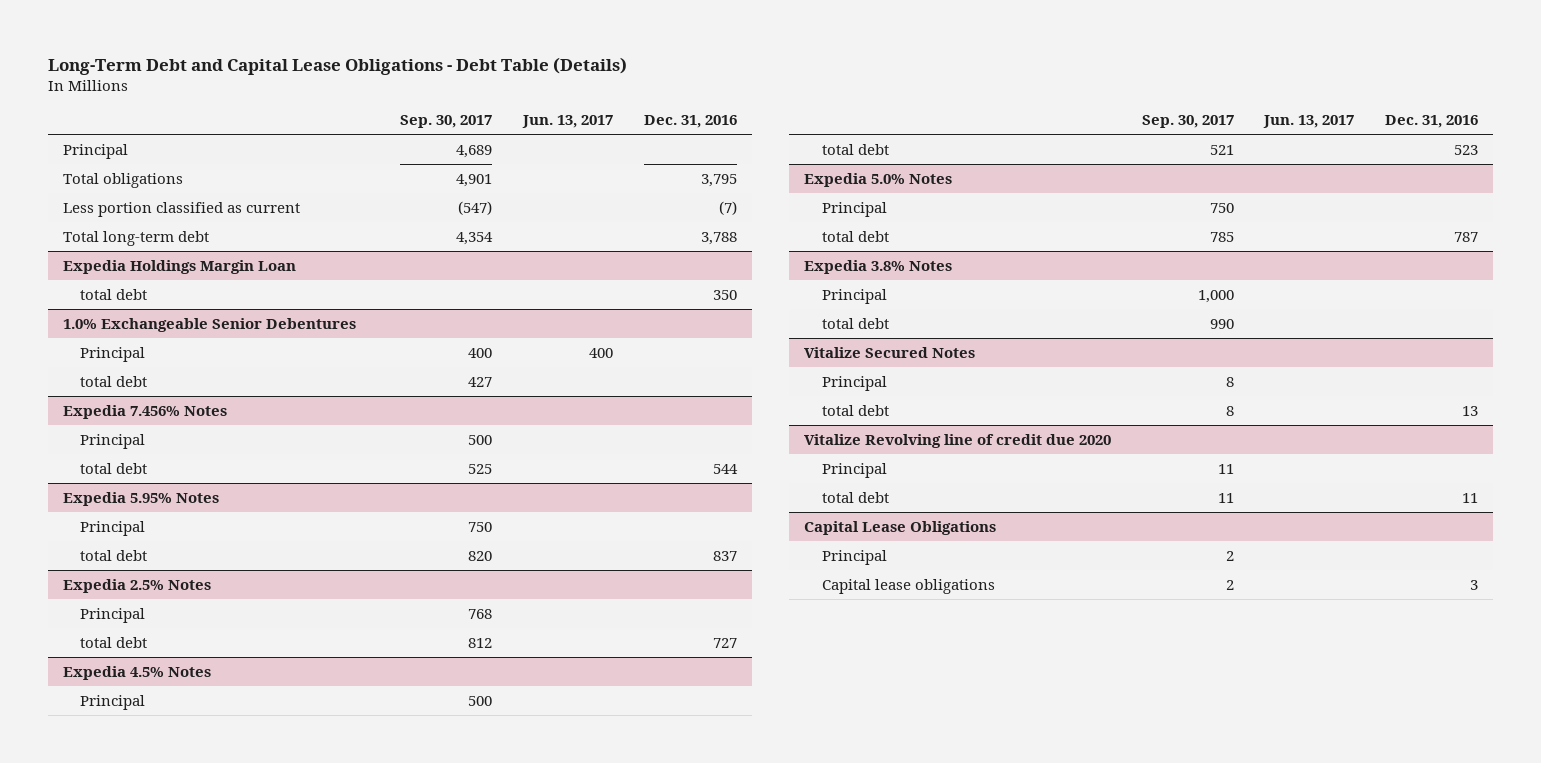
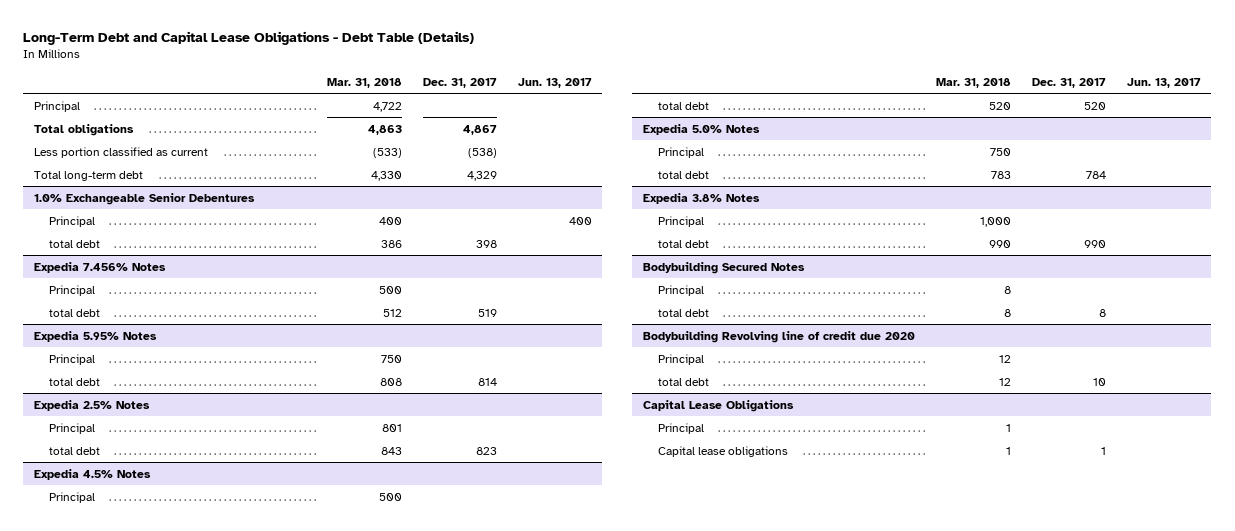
- | Sep. 30, 2017 | Jun. 13, 2017 | Dec. 31, 2016
+ | Mar. 31, 2018 | Dec. 31, 2017 | Jun. 13, 2017
- Expedia Holdings Margin Loan
- total debt | | | 350
- Vitalize Secured Notes
+ Bodybuilding Secured Notes
- Vitalize Revolving line of credit due 2020
+ Bodybuilding Revolving line of credit due 2020

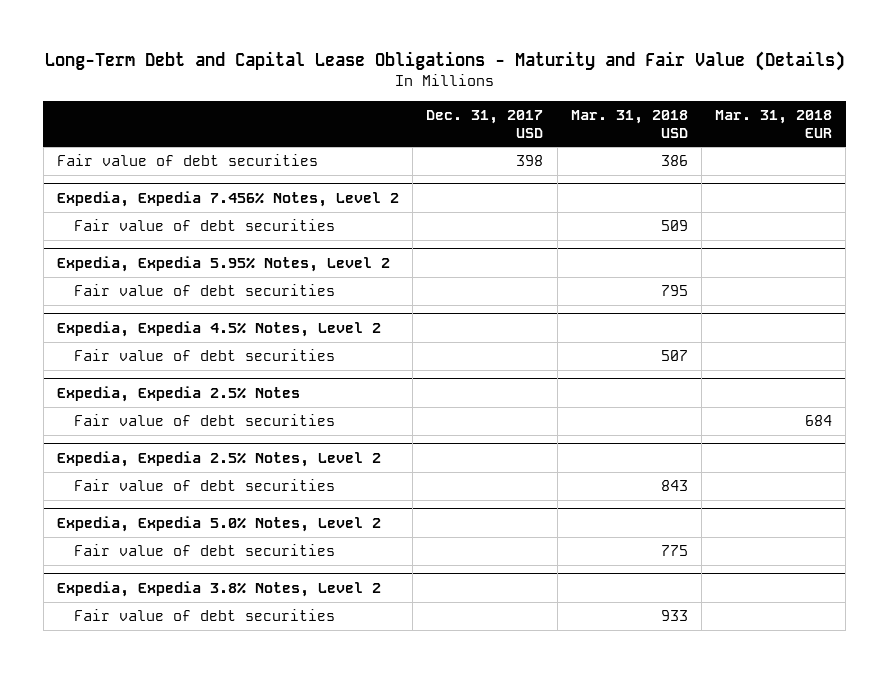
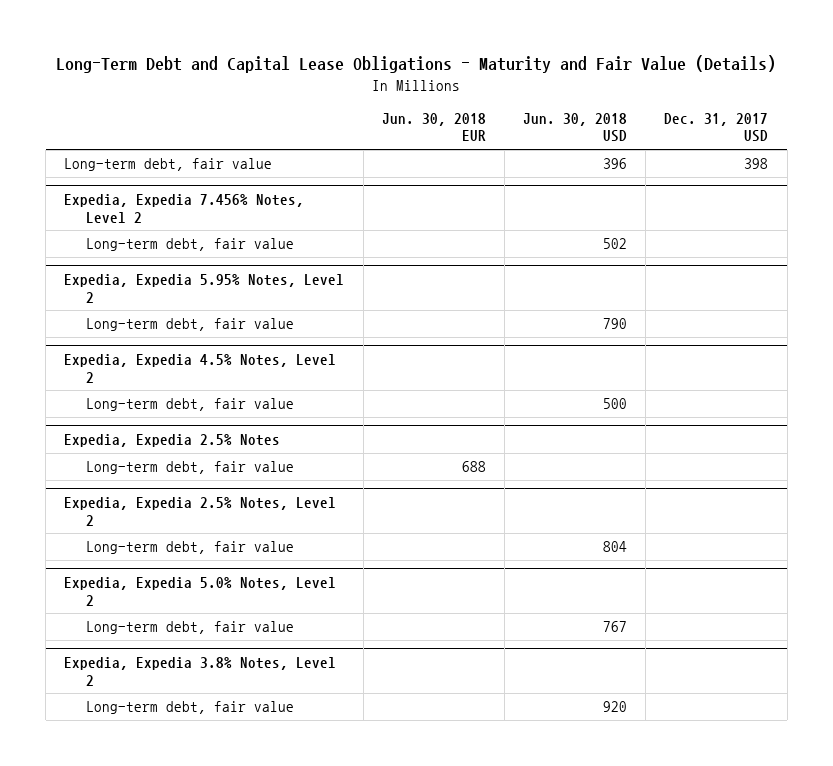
- | Dec. 31, 2017 USD | Mar. 31, 2018 USD | Mar. 31, 2018 EUR
+ | Jun. 30, 2018 EUR | Jun. 30, 2018 USD | Dec. 31, 2017 USD
- Fair value of debt securities | 398 | 386 |
+ Long-term debt, fair value | | 396 | 398
@ Expedia, Expedia 7.456% Notes, Level 2
- Fair value of debt securities | | 509 |
+ Long-term debt, fair value | | 502 |
@ Expedia, Expedia 5.95% Notes, Level 2
- Fair value of debt securities | | 795 |
+ Long-term debt, fair value | | 790 |
@ Expedia, Expedia 4.5% Notes, Level 2
- Fair value of debt securities | | 507 |
+ Long-term debt, fair value | | 500 |
@ Expedia, Expedia 2.5% Notes
- Fair value of debt securities | | | 684
+ Long-term debt, fair value | 688 | |
@ Expedia, Expedia 2.5% Notes, Level 2
- Fair value of debt securities | | 843 |
+ Long-term debt, fair value | | 804 |
@ Expedia, Expedia 5.0% Notes, Level 2
- Fair value of debt securities | | 775 |
+ Long-term debt, fair value | | 767 |
@ Expedia, Expedia 3.8% Notes, Level 2
- Fair value of debt securities | | 933 |
+ Long-term debt, fair value | | 920 |

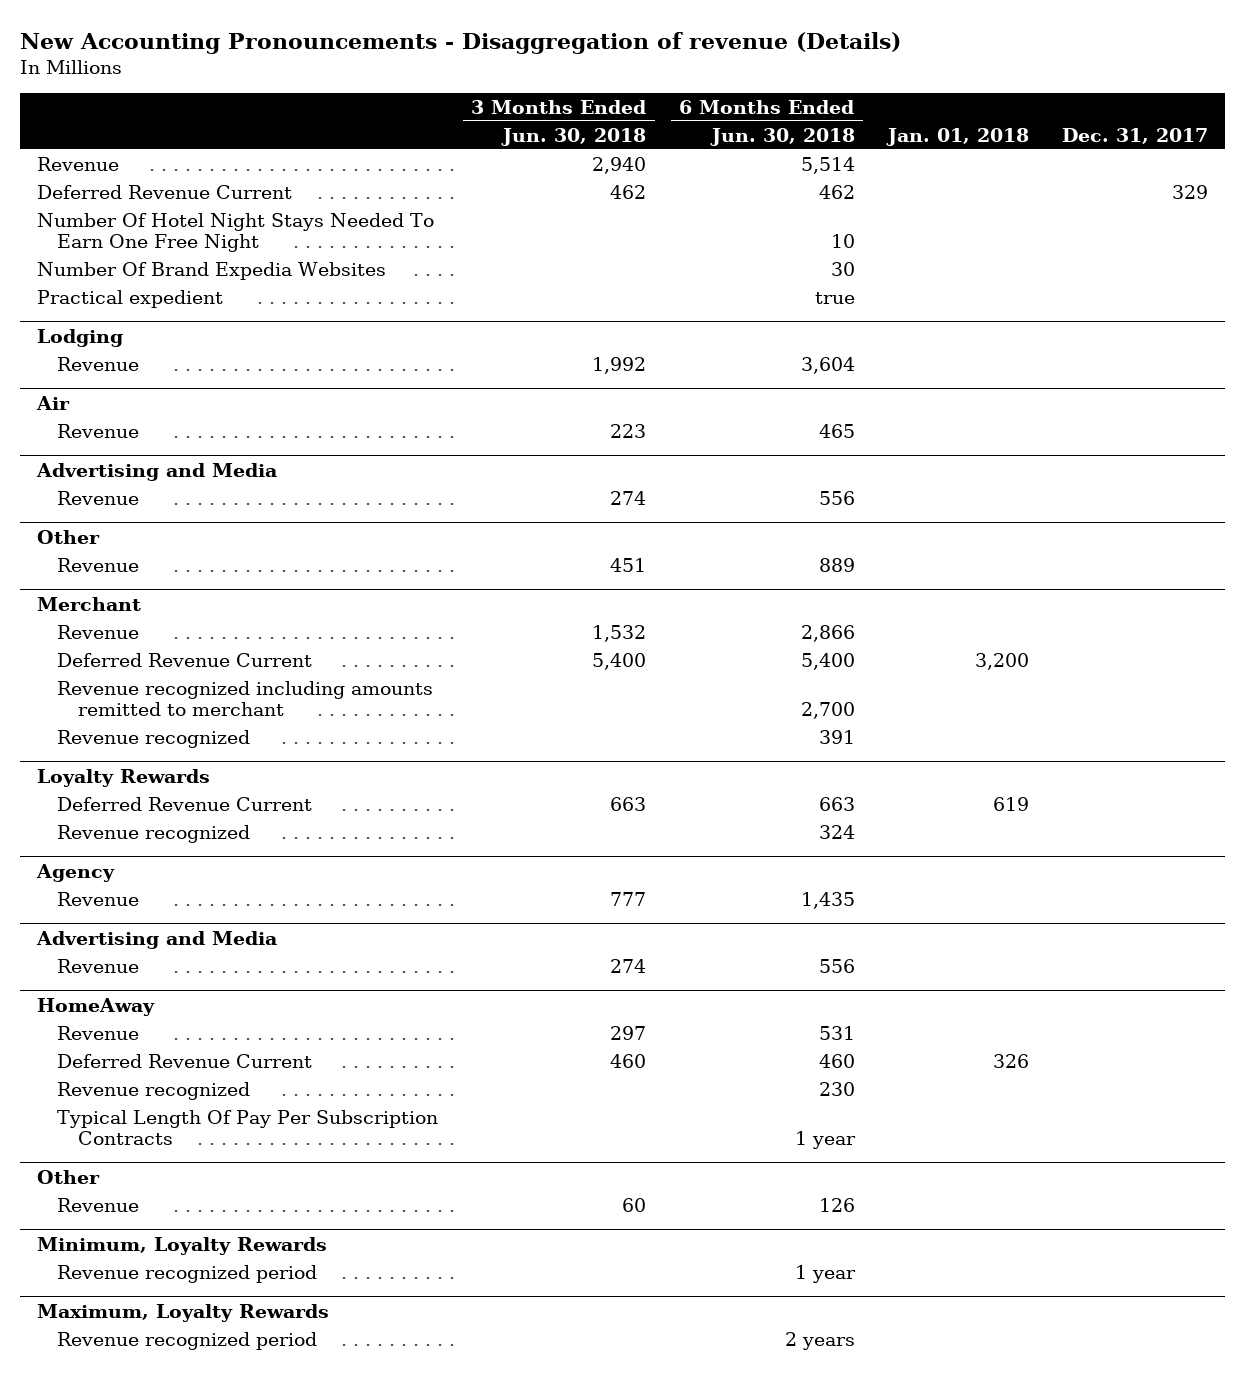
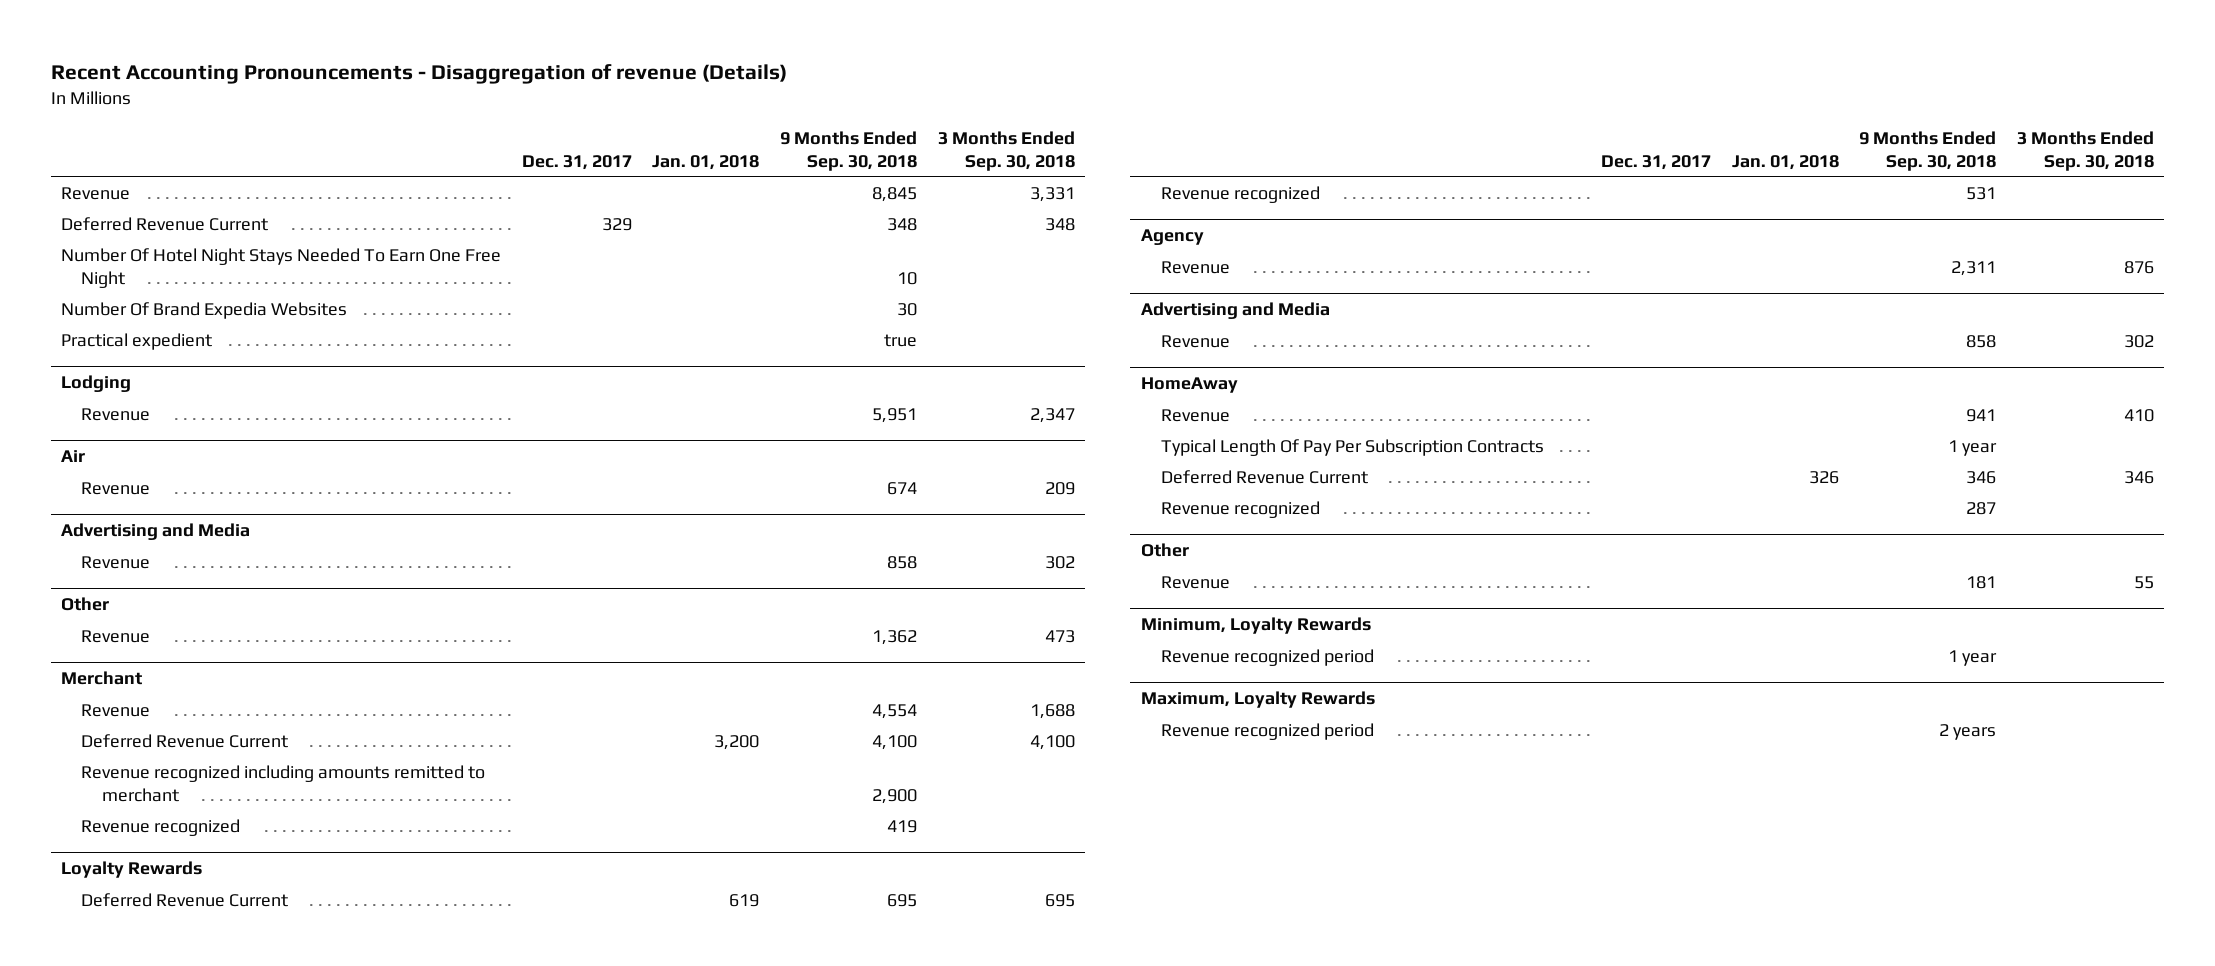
- New Accounting Pronouncements - Disaggregation of revenue (Details)
+ Recent Accounting Pronouncements - Disaggregation of revenue (Details)
- | 3 Months Ended Jun. 30, 2018 | 6 Months Ended Jun. 30, 2018 | Jan. 01, 2018 | Dec. 31, 2017
+ | Dec. 31, 2017 | Jan. 01, 2018 | 9 Months Ended Sep. 30, 2018 | 3 Months Ended Sep. 30, 2018
@ HomeAway
moved up: Typical Length Of Pay Per Subscription Contracts | | | 1 year |

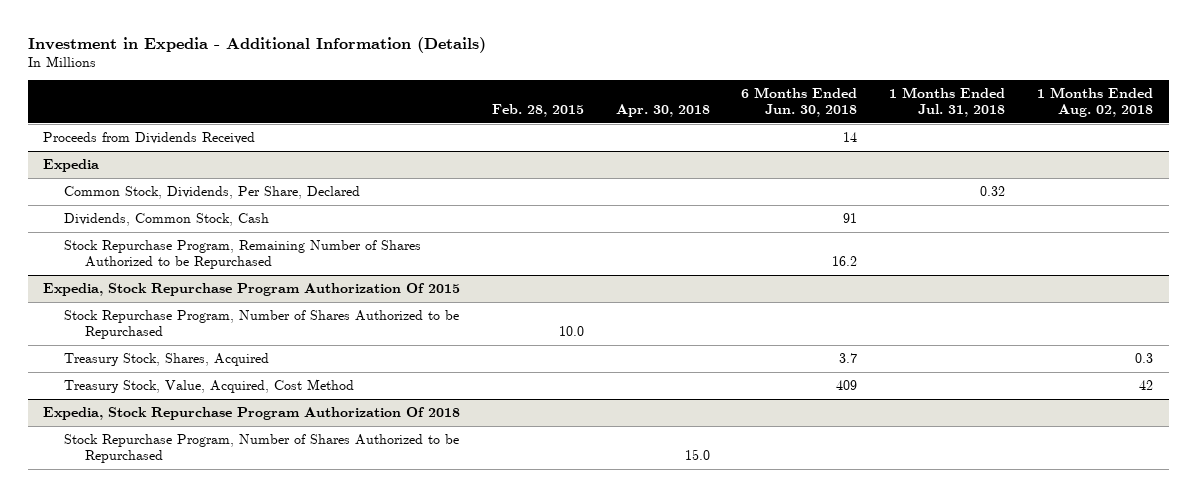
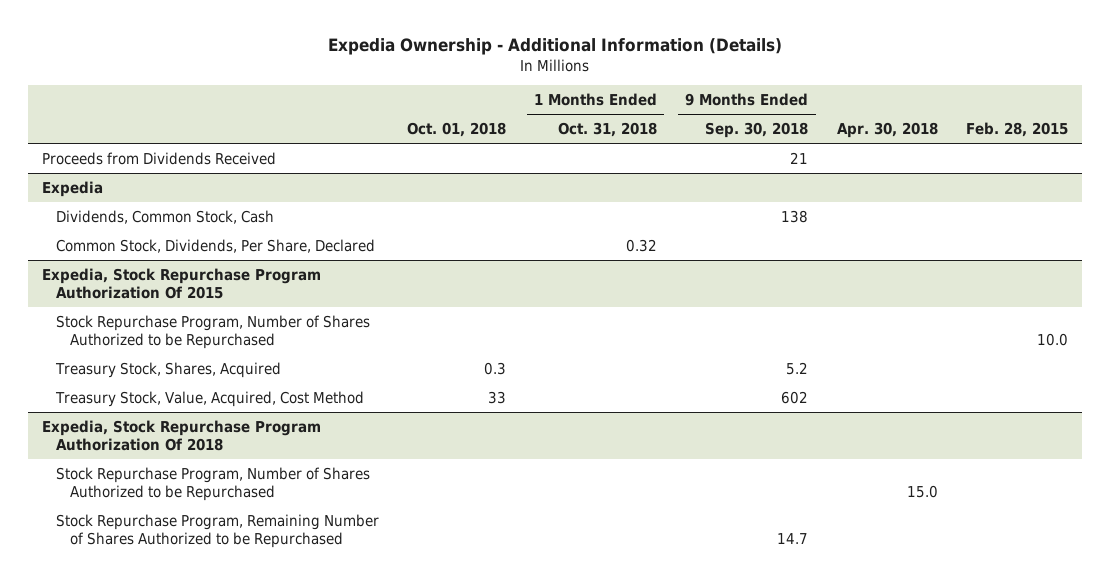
- Investment in Expedia - Additional Information (Details)
+ Expedia Ownership - Additional Information (Details)
- | Feb. 28, 2015 | Apr. 30, 2018 | 6 Months Ended Jun. 30, 2018 | 1 Months Ended Jul. 31, 2018 | 1 Months Ended Aug. 02, 2018
+ | Oct. 01, 2018 | 1 Months Ended Oct. 31, 2018 | 9 Months Ended Sep. 30, 2018 | Apr. 30, 2018 | Feb. 28, 2015
@ Expedia
- Stock Repurchase Program, Remaining Number of Shares Authorized to be Repurchased | | | 16.2 | |
moved down: Common Stock, Dividends, Per Share, Declared | | 0.32 | | |
@ Expedia, Stock Repurchase Program Authorization Of 2018
+ Stock Repurchase Program, Remaining Number of Shares Authorized to be Repurchased | | | 14.7 | |

